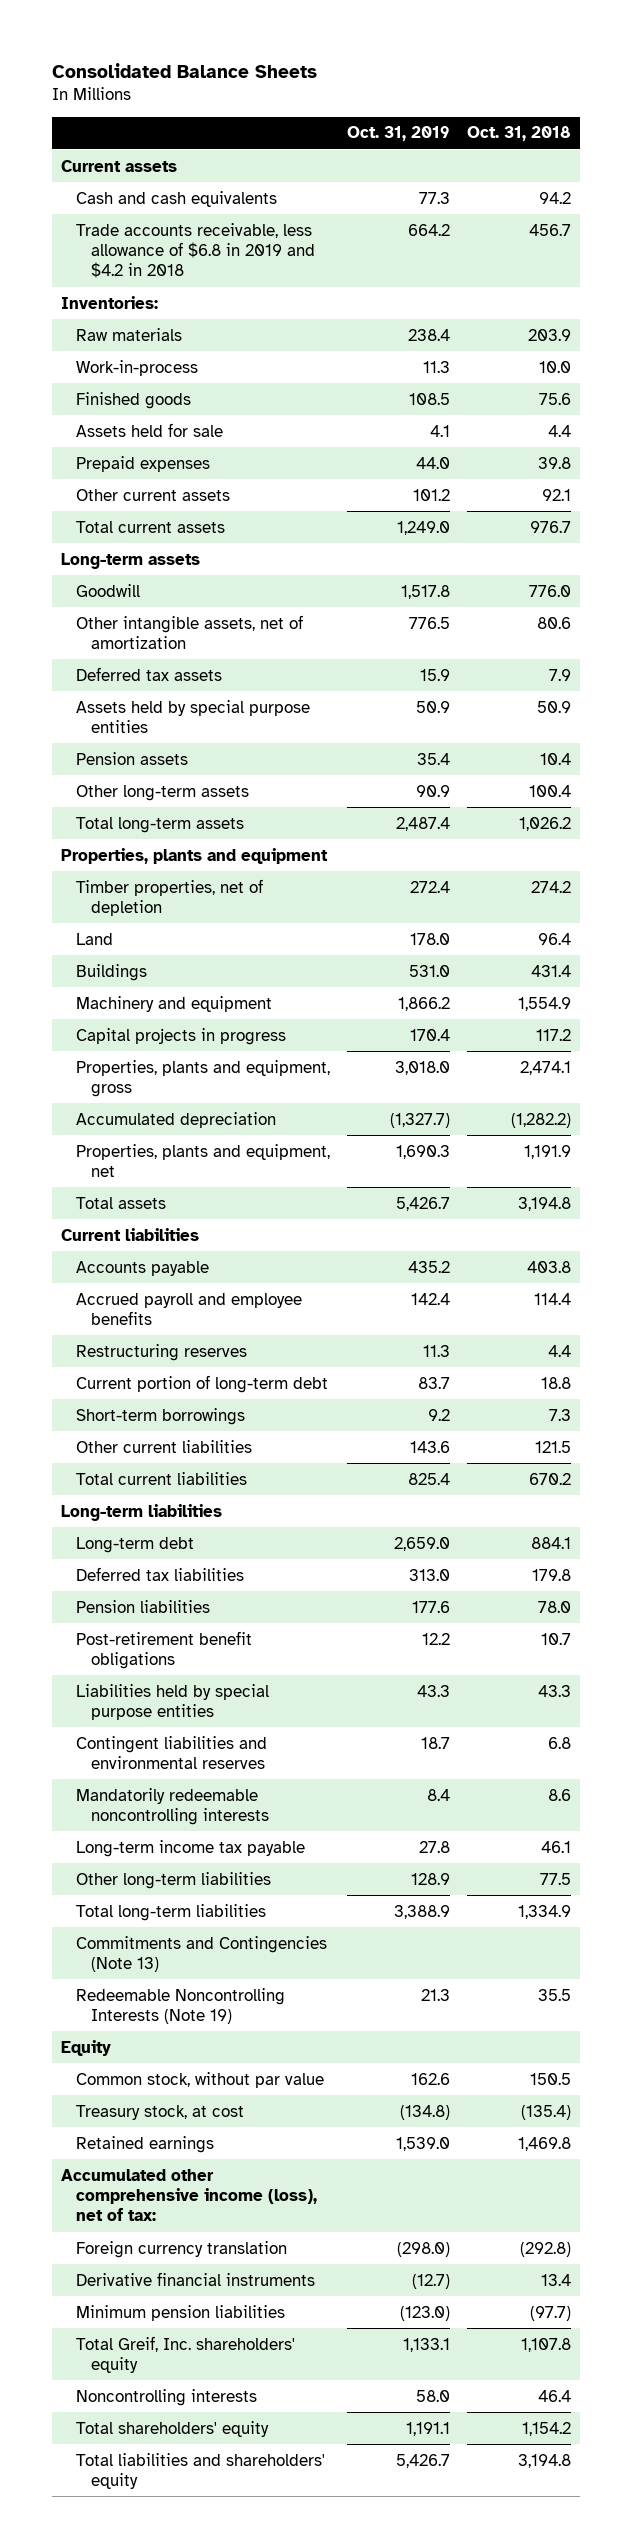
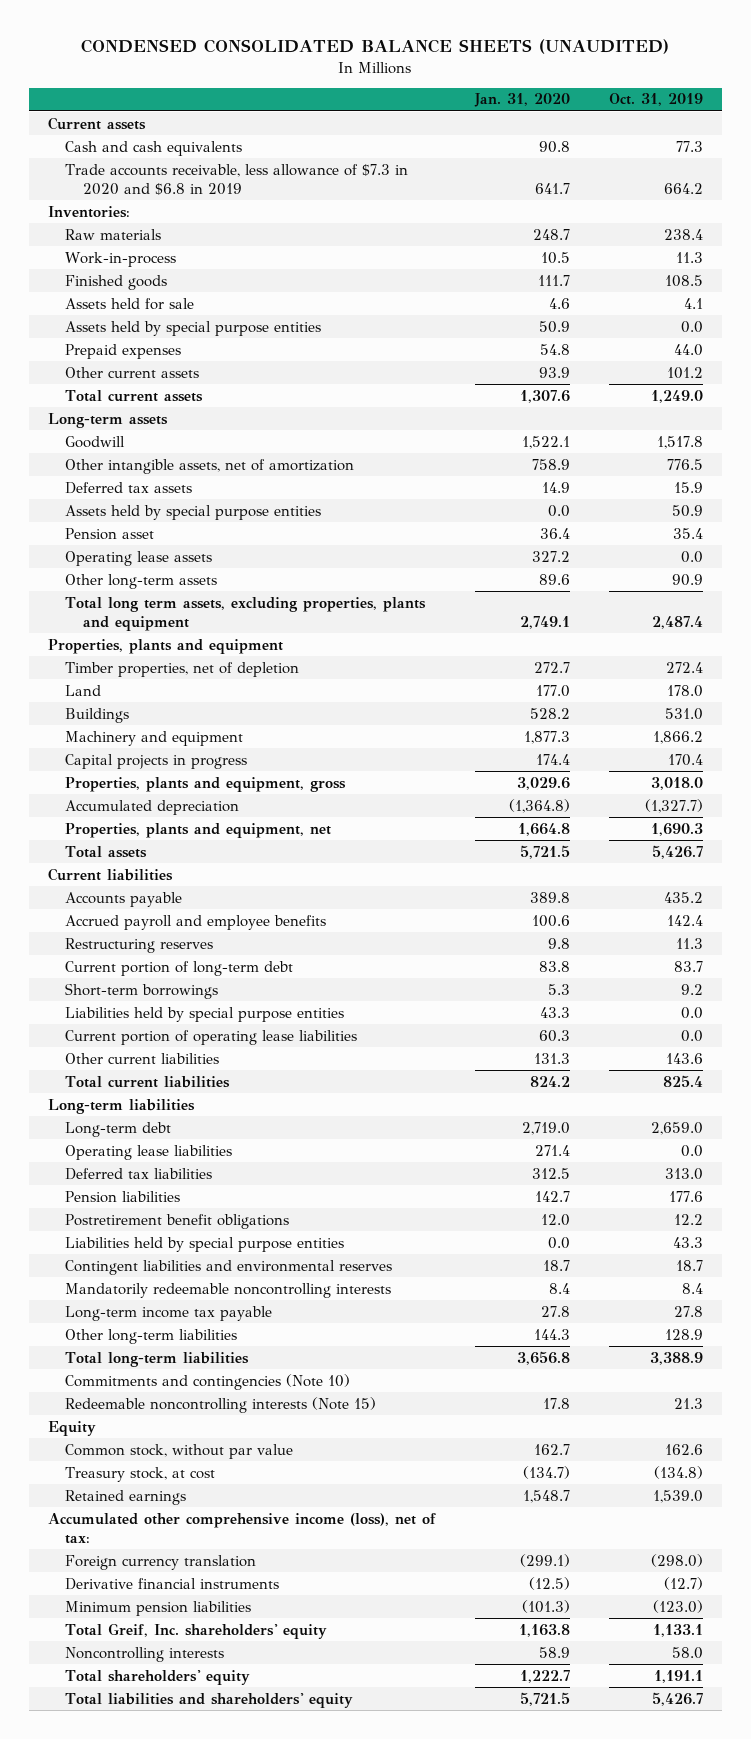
- Consolidated Balance Sheets
+ CONDENSED CONSOLIDATED BALANCE SHEETS (UNAUDITED)
- | Oct. 31, 2019 | Oct. 31, 2018
+ | Jan. 31, 2020 | Oct. 31, 2019
- Trade accounts receivable, less allowance of $6.8 in 2019 and $4.2 in 2018 | 664.2 | 456.7
+ Trade accounts receivable, less allowance of $7.3 in 2020 and $6.8 in 2019 | 641.7 | 664.2
+ Assets held by special purpose entities | 50.9 | 0.0
- Pension assets | 35.4 | 10.4
+ Pension asset | 36.4 | 35.4
+ Operating lease assets | 327.2 | 0.0
- Total long-term assets | 2,487.4 | 1,026.2
+ Total long term assets, excluding properties, plants and equipment | 2,749.1 | 2,487.4
+ Liabilities held by special purpose entities | 43.3 | 0.0
+ Current portion of operating lease liabilities | 60.3 | 0.0
+ Operating lease liabilities | 271.4 | 0.0
- Post-retirement benefit obligations | 12.2 | 10.7
+ Postretirement benefit obligations | 12.0 | 12.2
- Commitments and Contingencies (Note 13)
- Redeemable Noncontrolling Interests (Note 19) | 21.3 | 35.5
+ Commitments and contingencies (Note 10)
+ Redeemable noncontrolling interests (Note 15) | 17.8 | 21.3

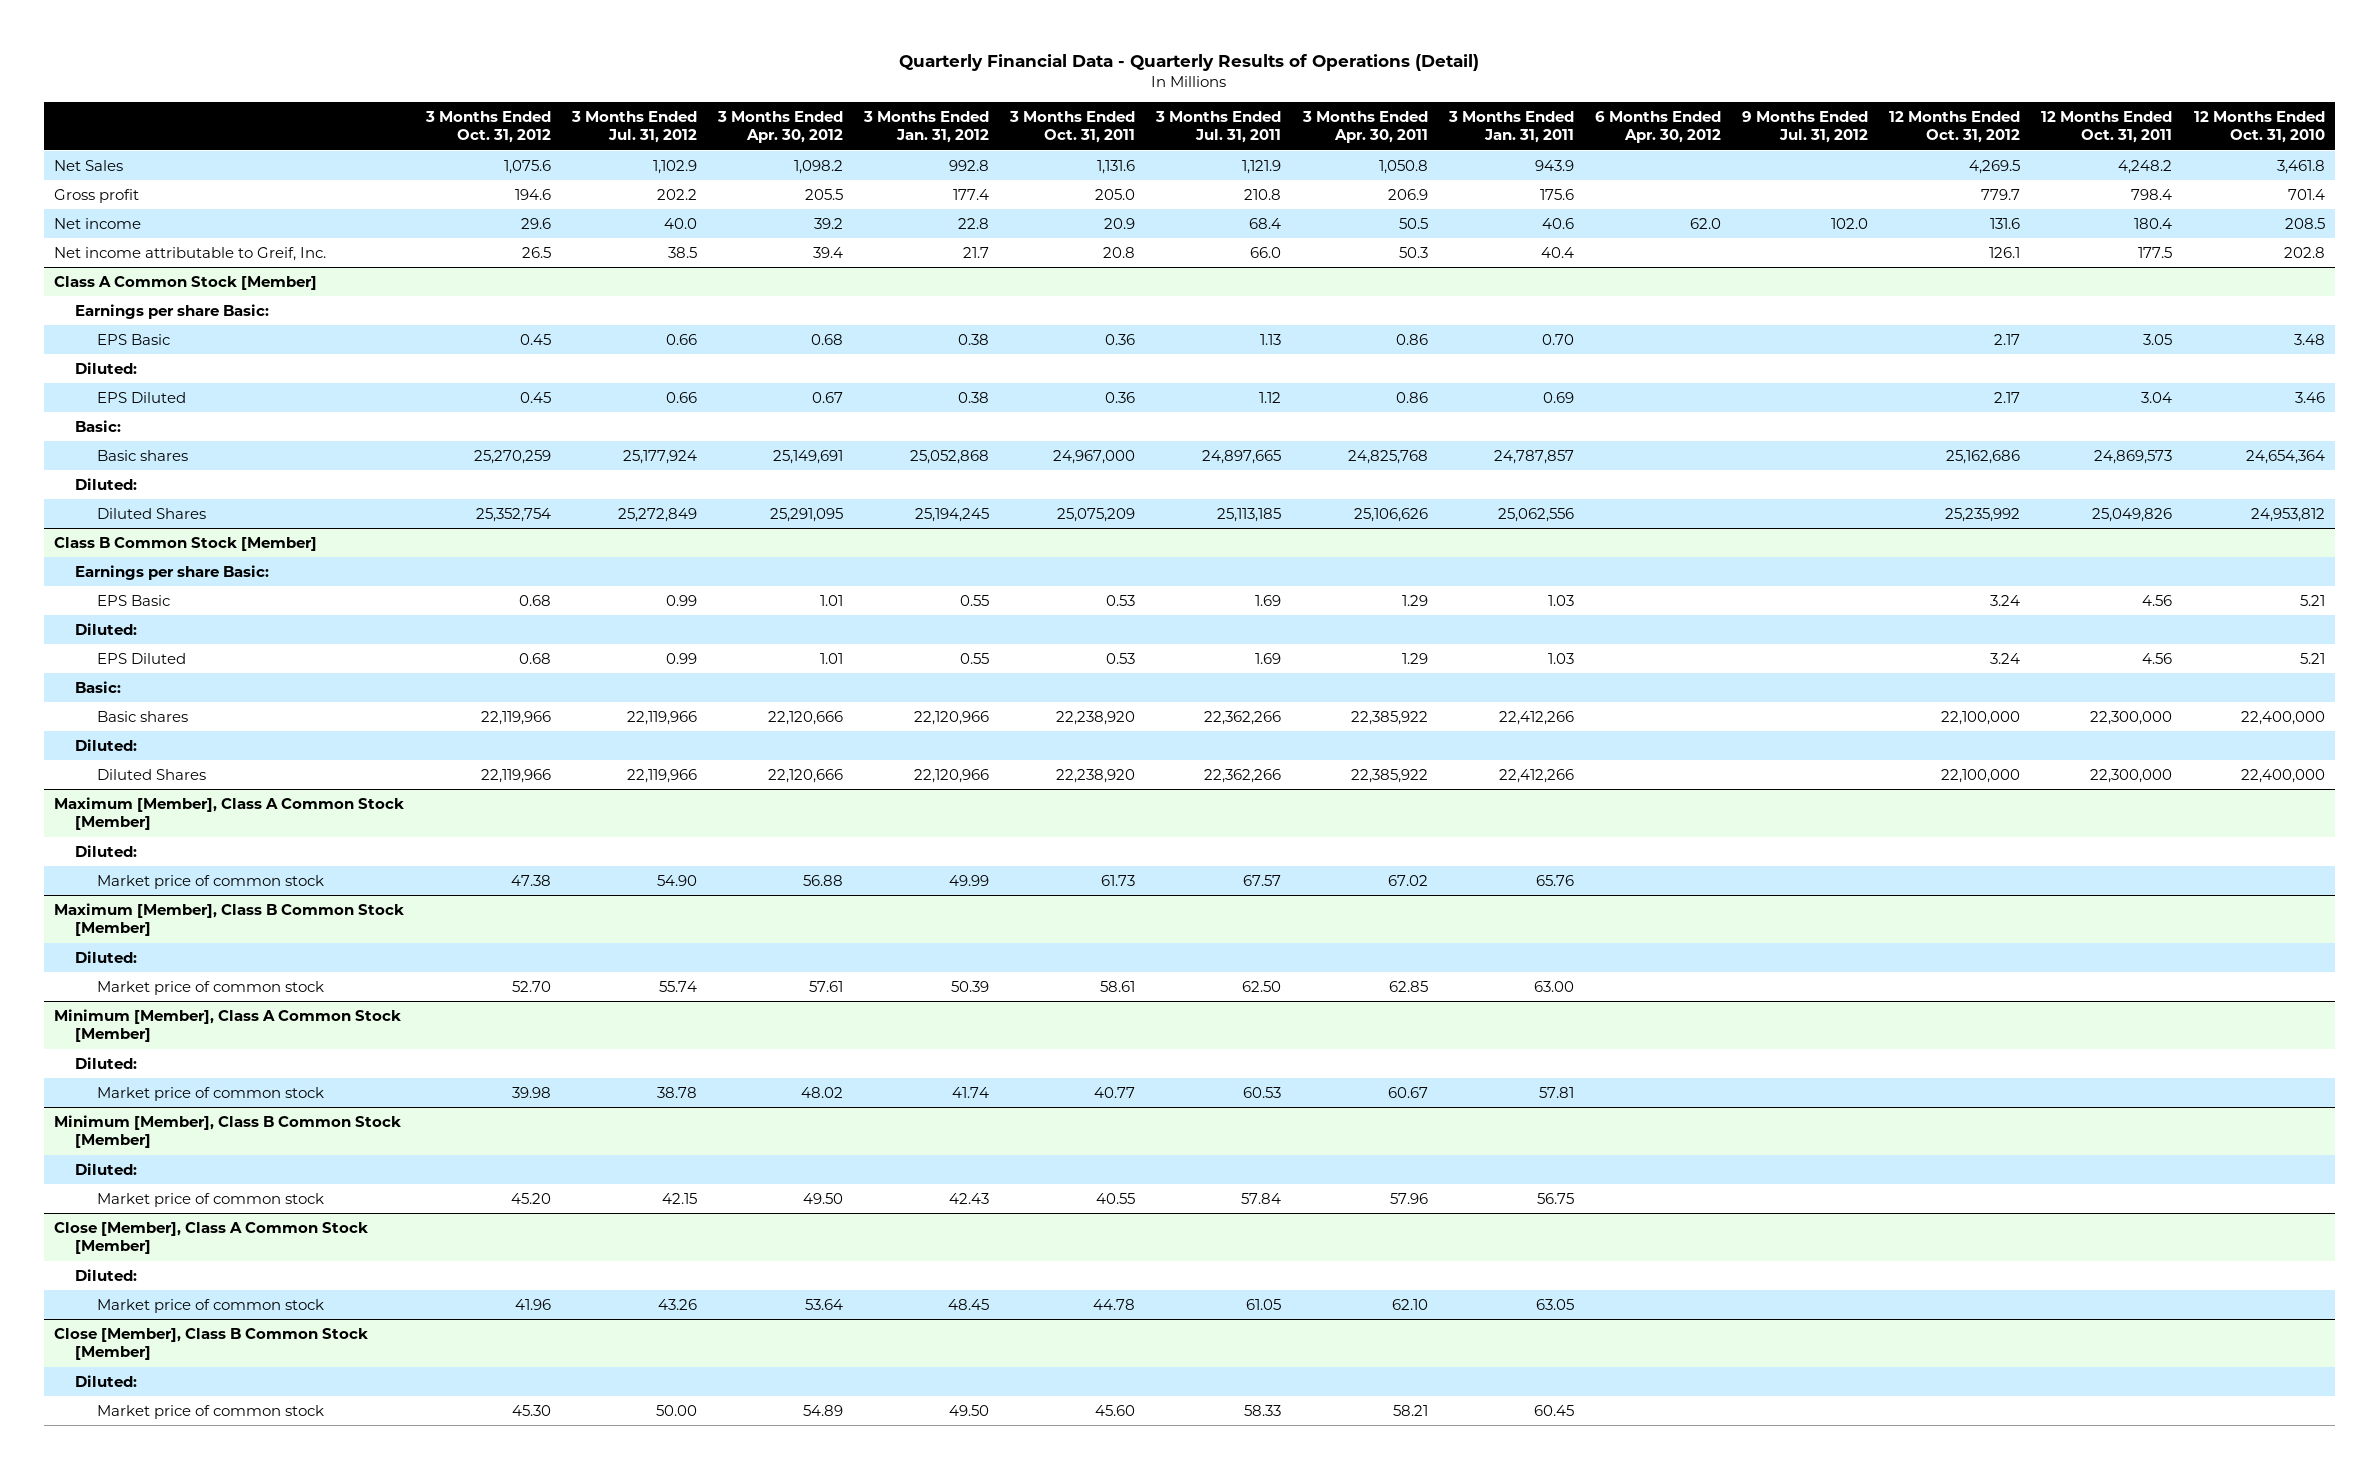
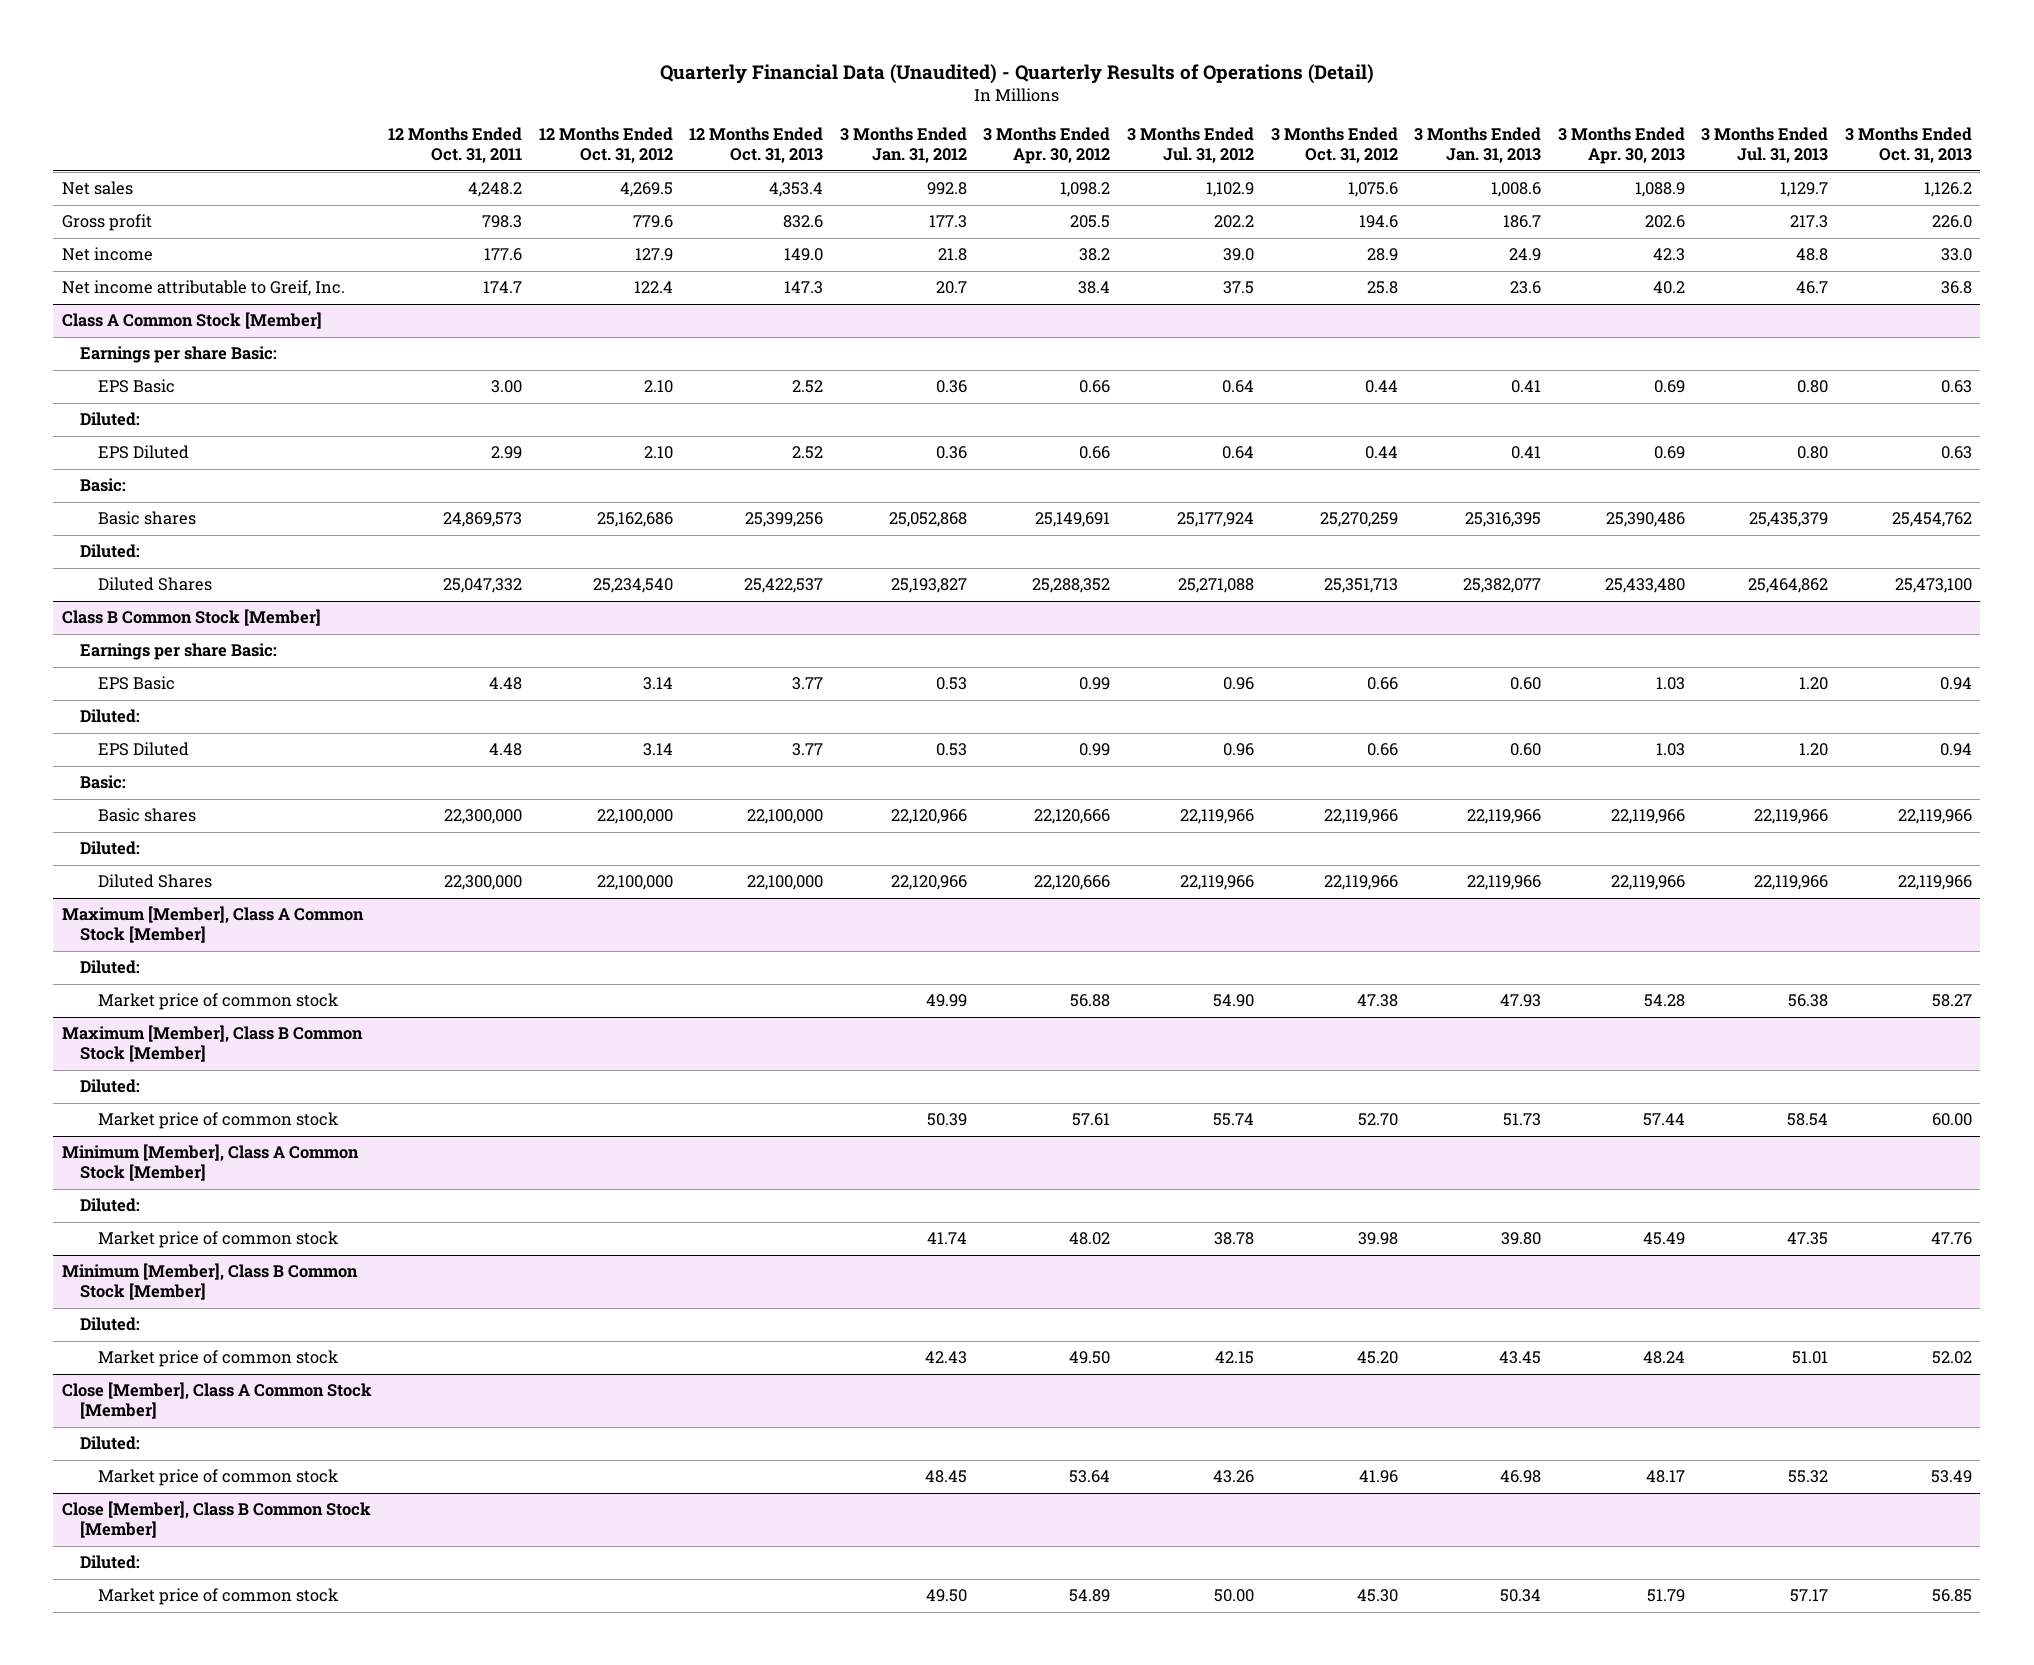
- Quarterly Financial Data - Quarterly Results of Operations (Detail)
+ Quarterly Financial Data (Unaudited) - Quarterly Results of Operations (Detail)
- | 3 Months Ended Oct. 31, 2012 | 3 Months Ended Jul. 31, 2012 | 3 Months Ended Apr. 30, 2012 | 3 Months Ended Jan. 31, 2012 | 3 Months Ended Oct. 31, 2011 | 3 Months Ended Jul. 31, 2011 | 3 Months Ended Apr. 30, 2011 | 3 Months Ended Jan. 31, 2011 | 6 Months Ended Apr. 30, 2012 | 9 Months Ended Jul. 31, 2012 | 12 Months Ended Oct. 31, 2012 | 12 Months Ended Oct. 31, 2011 | 12 Months Ended Oct. 31, 2010
+ | 12 Months Ended Oct. 31, 2011 | 12 Months Ended Oct. 31, 2012 | 12 Months Ended Oct. 31, 2013 | 3 Months Ended Jan. 31, 2012 | 3 Months Ended Apr. 30, 2012 | 3 Months Ended Jul. 31, 2012 | 3 Months Ended Oct. 31, 2012 | 3 Months Ended Jan. 31, 2013 | 3 Months Ended Apr. 30, 2013 | 3 Months Ended Jul. 31, 2013 | 3 Months Ended Oct. 31, 2013
- Net Sales | 1,075.6 | 1,102.9 | 1,098.2 | 992.8 | 1,131.6 | 1,121.9 | 1,050.8 | 943.9 | | | 4,269.5 | 4,248.2 | 3,461.8
- Gross profit | 194.6 | 202.2 | 205.5 | 177.4 | 205.0 | 210.8 | 206.9 | 175.6 | | | 779.7 | 798.4 | 701.4
- Net income | 29.6 | 40.0 | 39.2 | 22.8 | 20.9 | 68.4 | 50.5 | 40.6 | 62.0 | 102.0 | 131.6 | 180.4 | 208.5
- Net income attributable to Greif, Inc. | 26.5 | 38.5 | 39.4 | 21.7 | 20.8 | 66.0 | 50.3 | 40.4 | | | 126.1 | 177.5 | 202.8
+ Net sales | 4,248.2 | 4,269.5 | 4,353.4 | 992.8 | 1,098.2 | 1,102.9 | 1,075.6 | 1,008.6 | 1,088.9 | 1,129.7 | 1,126.2
+ Gross profit | 798.3 | 779.6 | 832.6 | 177.3 | 205.5 | 202.2 | 194.6 | 186.7 | 202.6 | 217.3 | 226.0
+ Net income | 177.6 | 127.9 | 149.0 | 21.8 | 38.2 | 39.0 | 28.9 | 24.9 | 42.3 | 48.8 | 33.0
+ Net income attributable to Greif, Inc. | 174.7 | 122.4 | 147.3 | 20.7 | 38.4 | 37.5 | 25.8 | 23.6 | 40.2 | 46.7 | 36.8
@ Class A Common Stock [Member]
- EPS Basic | 0.45 | 0.66 | 0.68 | 0.38 | 0.36 | 1.13 | 0.86 | 0.70 | | | 2.17 | 3.05 | 3.48
+ EPS Basic | 3.00 | 2.10 | 2.52 | 0.36 | 0.66 | 0.64 | 0.44 | 0.41 | 0.69 | 0.80 | 0.63
- EPS Diluted | 0.45 | 0.66 | 0.67 | 0.38 | 0.36 | 1.12 | 0.86 | 0.69 | | | 2.17 | 3.04 | 3.46
+ EPS Diluted | 2.99 | 2.10 | 2.52 | 0.36 | 0.66 | 0.64 | 0.44 | 0.41 | 0.69 | 0.80 | 0.63
- Diluted Shares | 25,352,754 | 25,272,849 | 25,291,095 | 25,194,245 | 25,075,209 | 25,113,185 | 25,106,626 | 25,062,556 | | | 25,235,992 | 25,049,826 | 24,953,812
+ Diluted Shares | 25,047,332 | 25,234,540 | 25,422,537 | 25,193,827 | 25,288,352 | 25,271,088 | 25,351,713 | 25,382,077 | 25,433,480 | 25,464,862 | 25,473,100
@ Class B Common Stock [Member]
- EPS Basic | 0.68 | 0.99 | 1.01 | 0.55 | 0.53 | 1.69 | 1.29 | 1.03 | | | 3.24 | 4.56 | 5.21
+ EPS Basic | 4.48 | 3.14 | 3.77 | 0.53 | 0.99 | 0.96 | 0.66 | 0.60 | 1.03 | 1.20 | 0.94
- EPS Diluted | 0.68 | 0.99 | 1.01 | 0.55 | 0.53 | 1.69 | 1.29 | 1.03 | | | 3.24 | 4.56 | 5.21
+ EPS Diluted | 4.48 | 3.14 | 3.77 | 0.53 | 0.99 | 0.96 | 0.66 | 0.60 | 1.03 | 1.20 | 0.94

